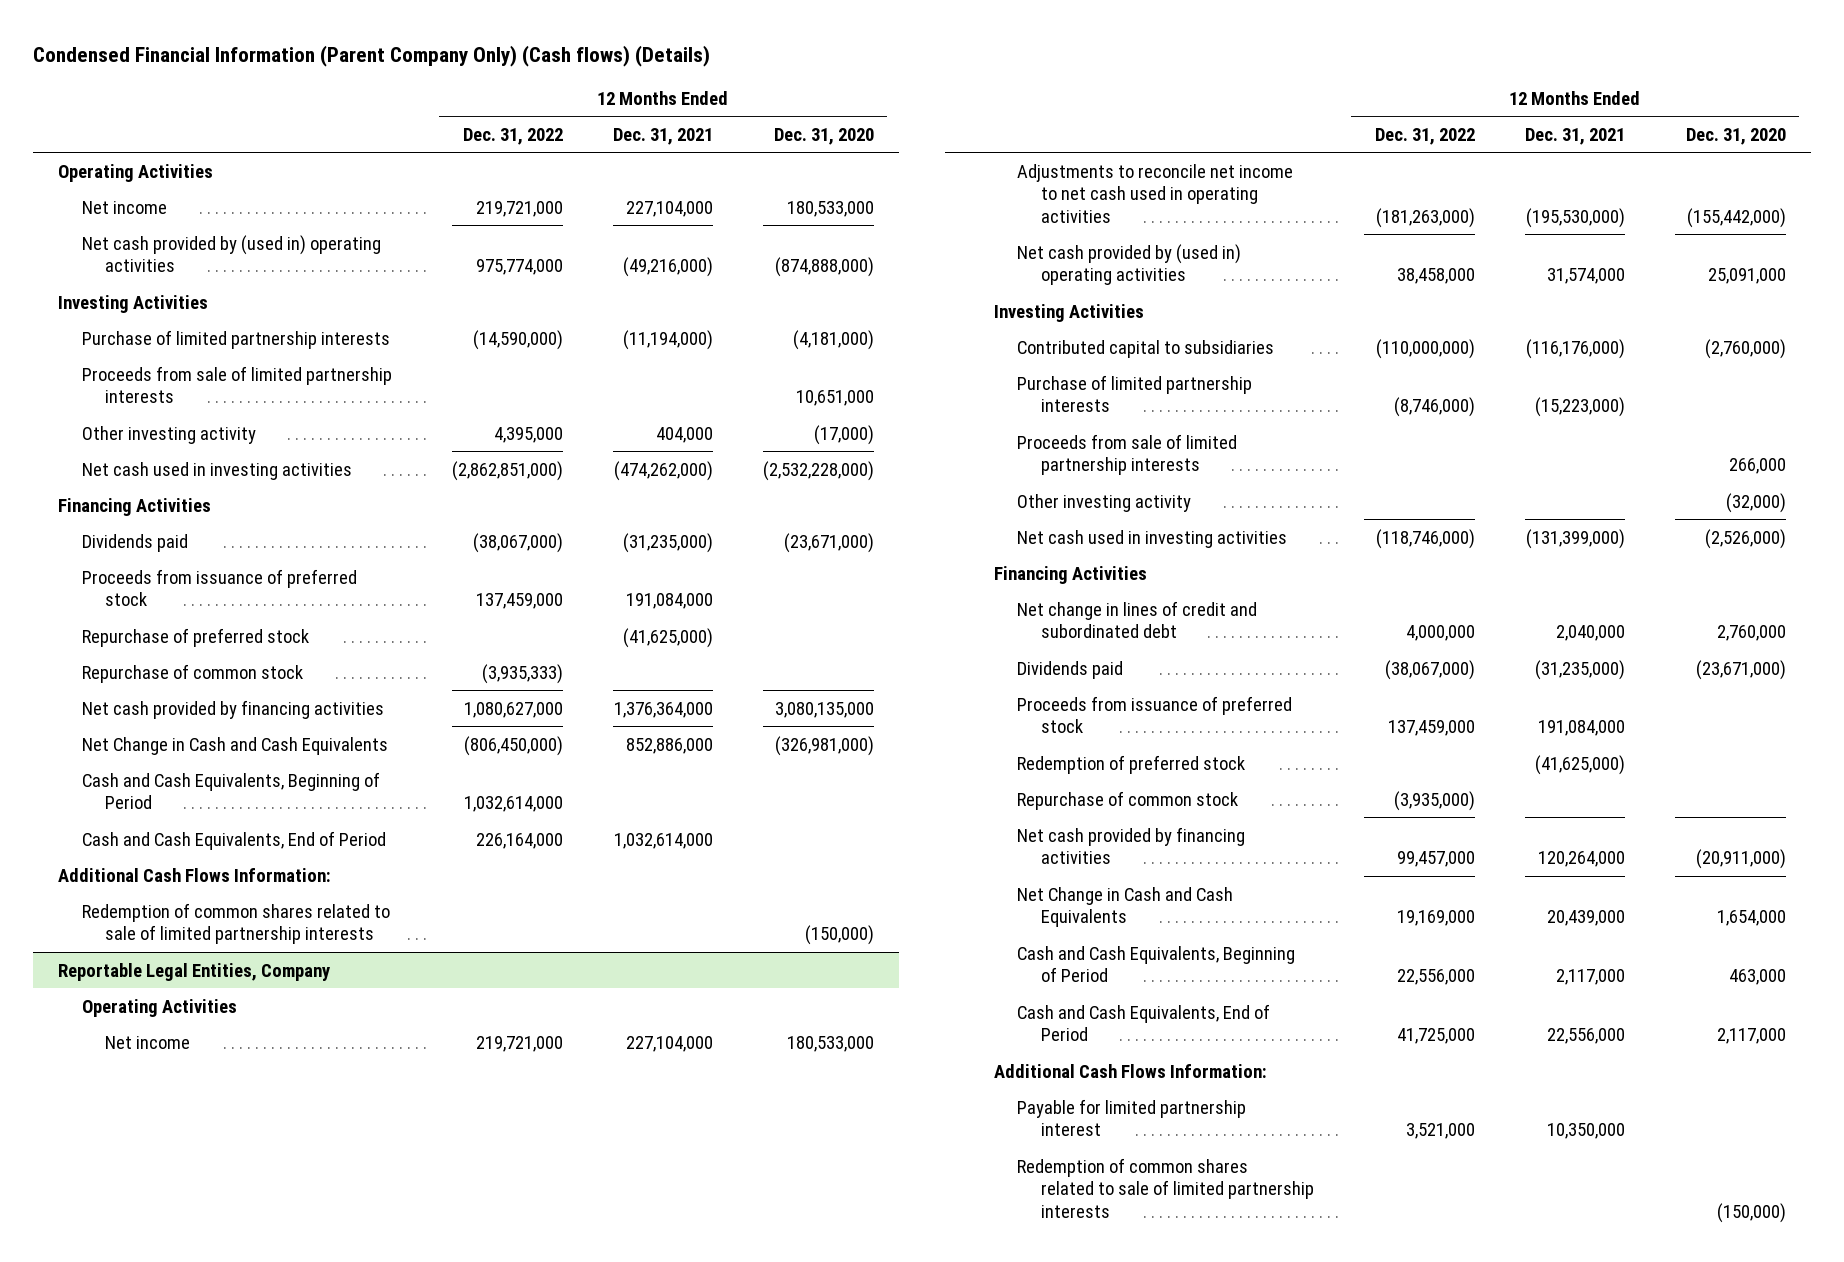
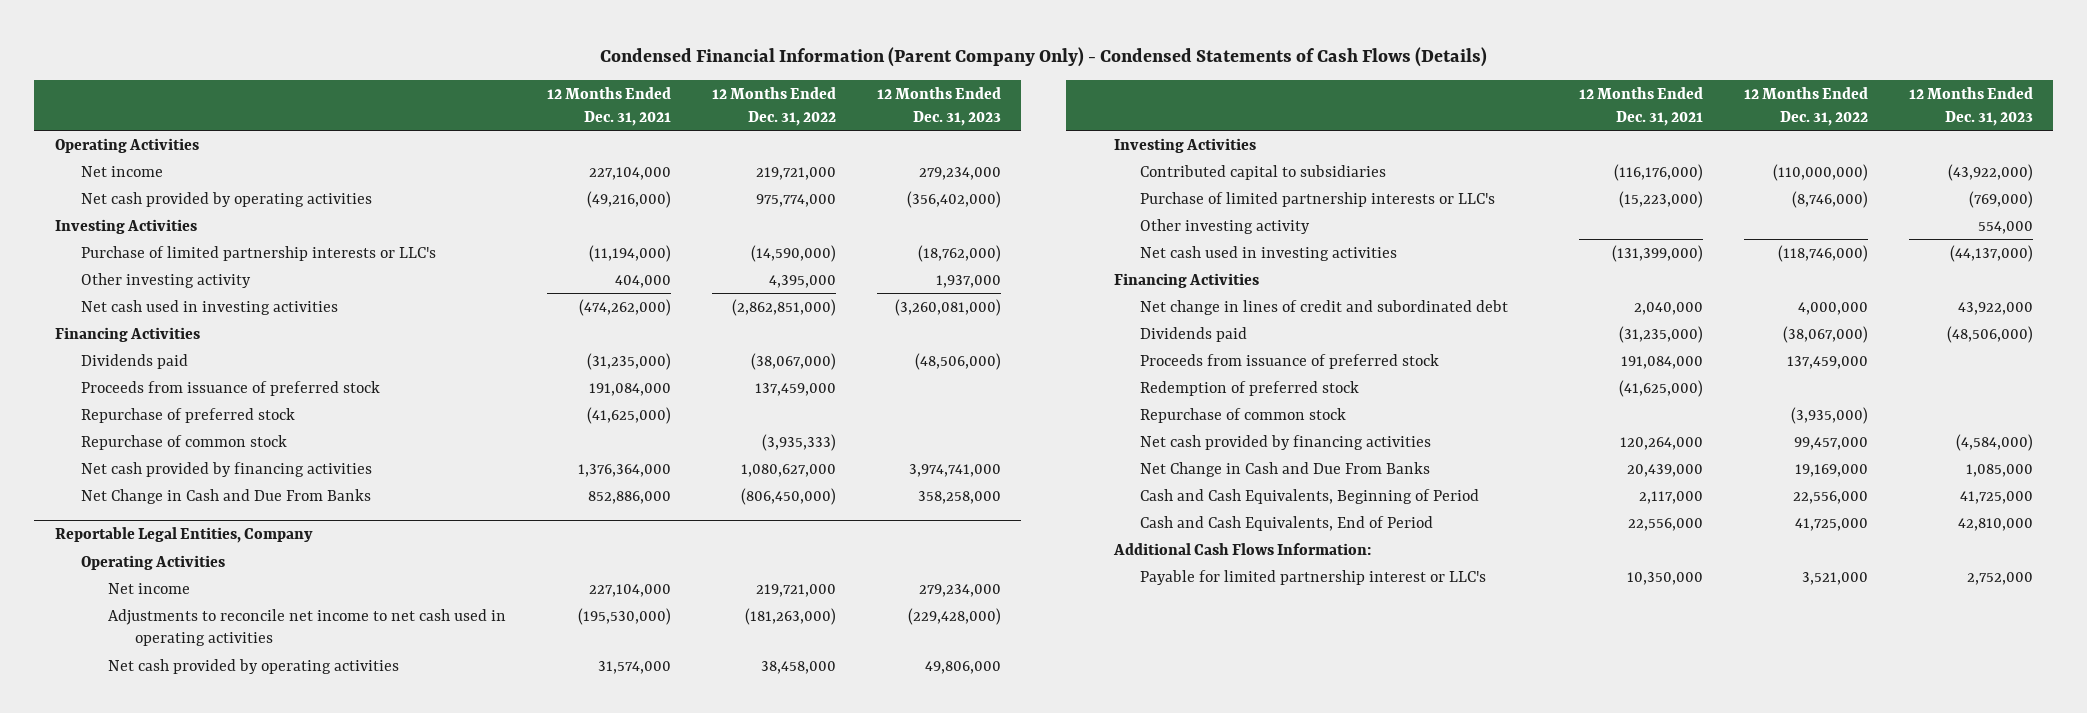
- Condensed Financial Information (Parent Company Only) (Cash flows) (Details)
+ Condensed Financial Information (Parent Company Only) - Condensed Statements of Cash Flows (Details)
- | 12 Months Ended Dec. 31, 2022 | 12 Months Ended Dec. 31, 2021 | 12 Months Ended Dec. 31, 2020
+ | 12 Months Ended Dec. 31, 2021 | 12 Months Ended Dec. 31, 2022 | 12 Months Ended Dec. 31, 2023
- Net cash provided by (used in) operating activities | 975,774,000 | (49,216,000) | (874,888,000)
+ Net cash provided by operating activities | (49,216,000) | 975,774,000 | (356,402,000)
- Purchase of limited partnership interests | (14,590,000) | (11,194,000) | (4,181,000)
- Proceeds from sale of limited partnership interests | | | 10,651,000
+ Purchase of limited partnership interests or LLC's | (11,194,000) | (14,590,000) | (18,762,000)
- Net Change in Cash and Cash Equivalents | (806,450,000) | 852,886,000 | (326,981,000)
- Cash and Cash Equivalents, Beginning of Period | 1,032,614,000 | |
- Cash and Cash Equivalents, End of Period | 226,164,000 | 1,032,614,000 |
- Additional Cash Flows Information:
- Redemption of common shares related to sale of limited partnership interests | | | (150,000)
+ Net Change in Cash and Due From Banks | 852,886,000 | (806,450,000) | 358,258,000
@ Reportable Legal Entities, Company
- Net cash provided by (used in) operating activities | 38,458,000 | 31,574,000 | 25,091,000
+ Net cash provided by operating activities | 31,574,000 | 38,458,000 | 49,806,000
- Purchase of limited partnership interests | (8,746,000) | (15,223,000) |
- Proceeds from sale of limited partnership interests | | | 266,000
+ Purchase of limited partnership interests or LLC's | (15,223,000) | (8,746,000) | (769,000)
- Net Change in Cash and Cash Equivalents | 19,169,000 | 20,439,000 | 1,654,000
+ Net Change in Cash and Due From Banks | 20,439,000 | 19,169,000 | 1,085,000
- Payable for limited partnership interest | 3,521,000 | 10,350,000 |
- Redemption of common shares related to sale of limited partnership interests | | | (150,000)
+ Payable for limited partnership interest or LLC's | 10,350,000 | 3,521,000 | 2,752,000

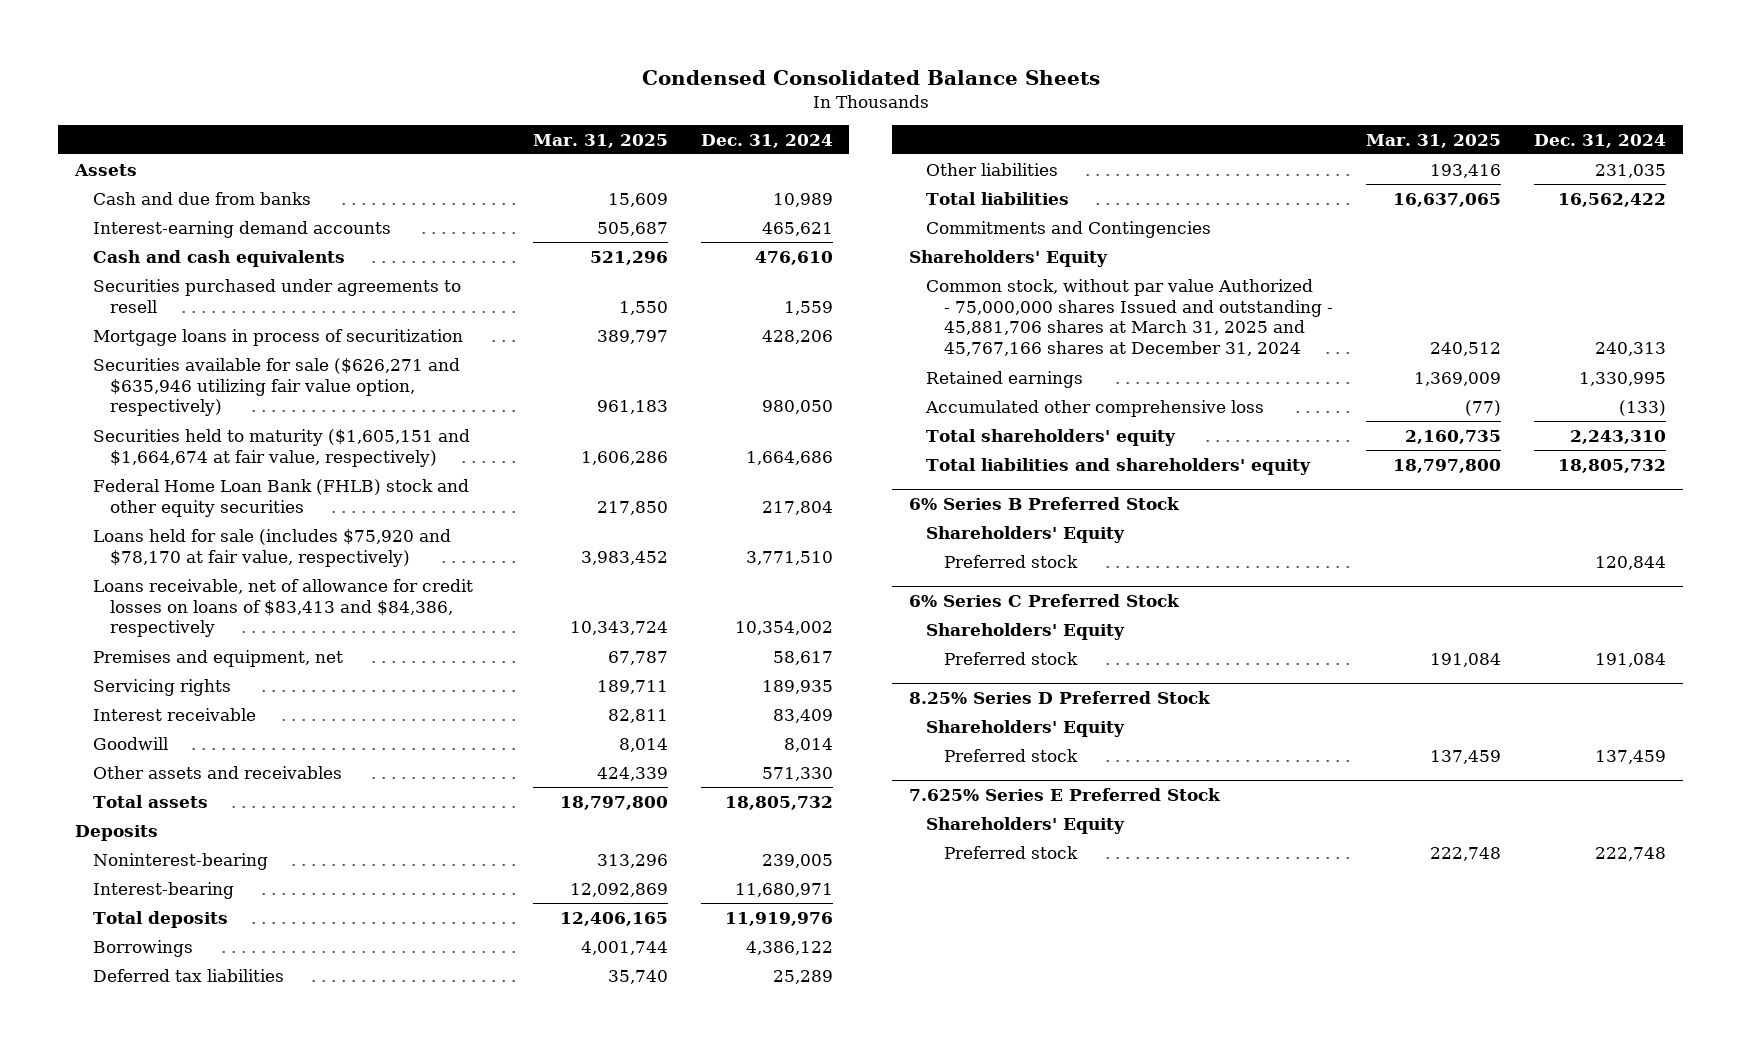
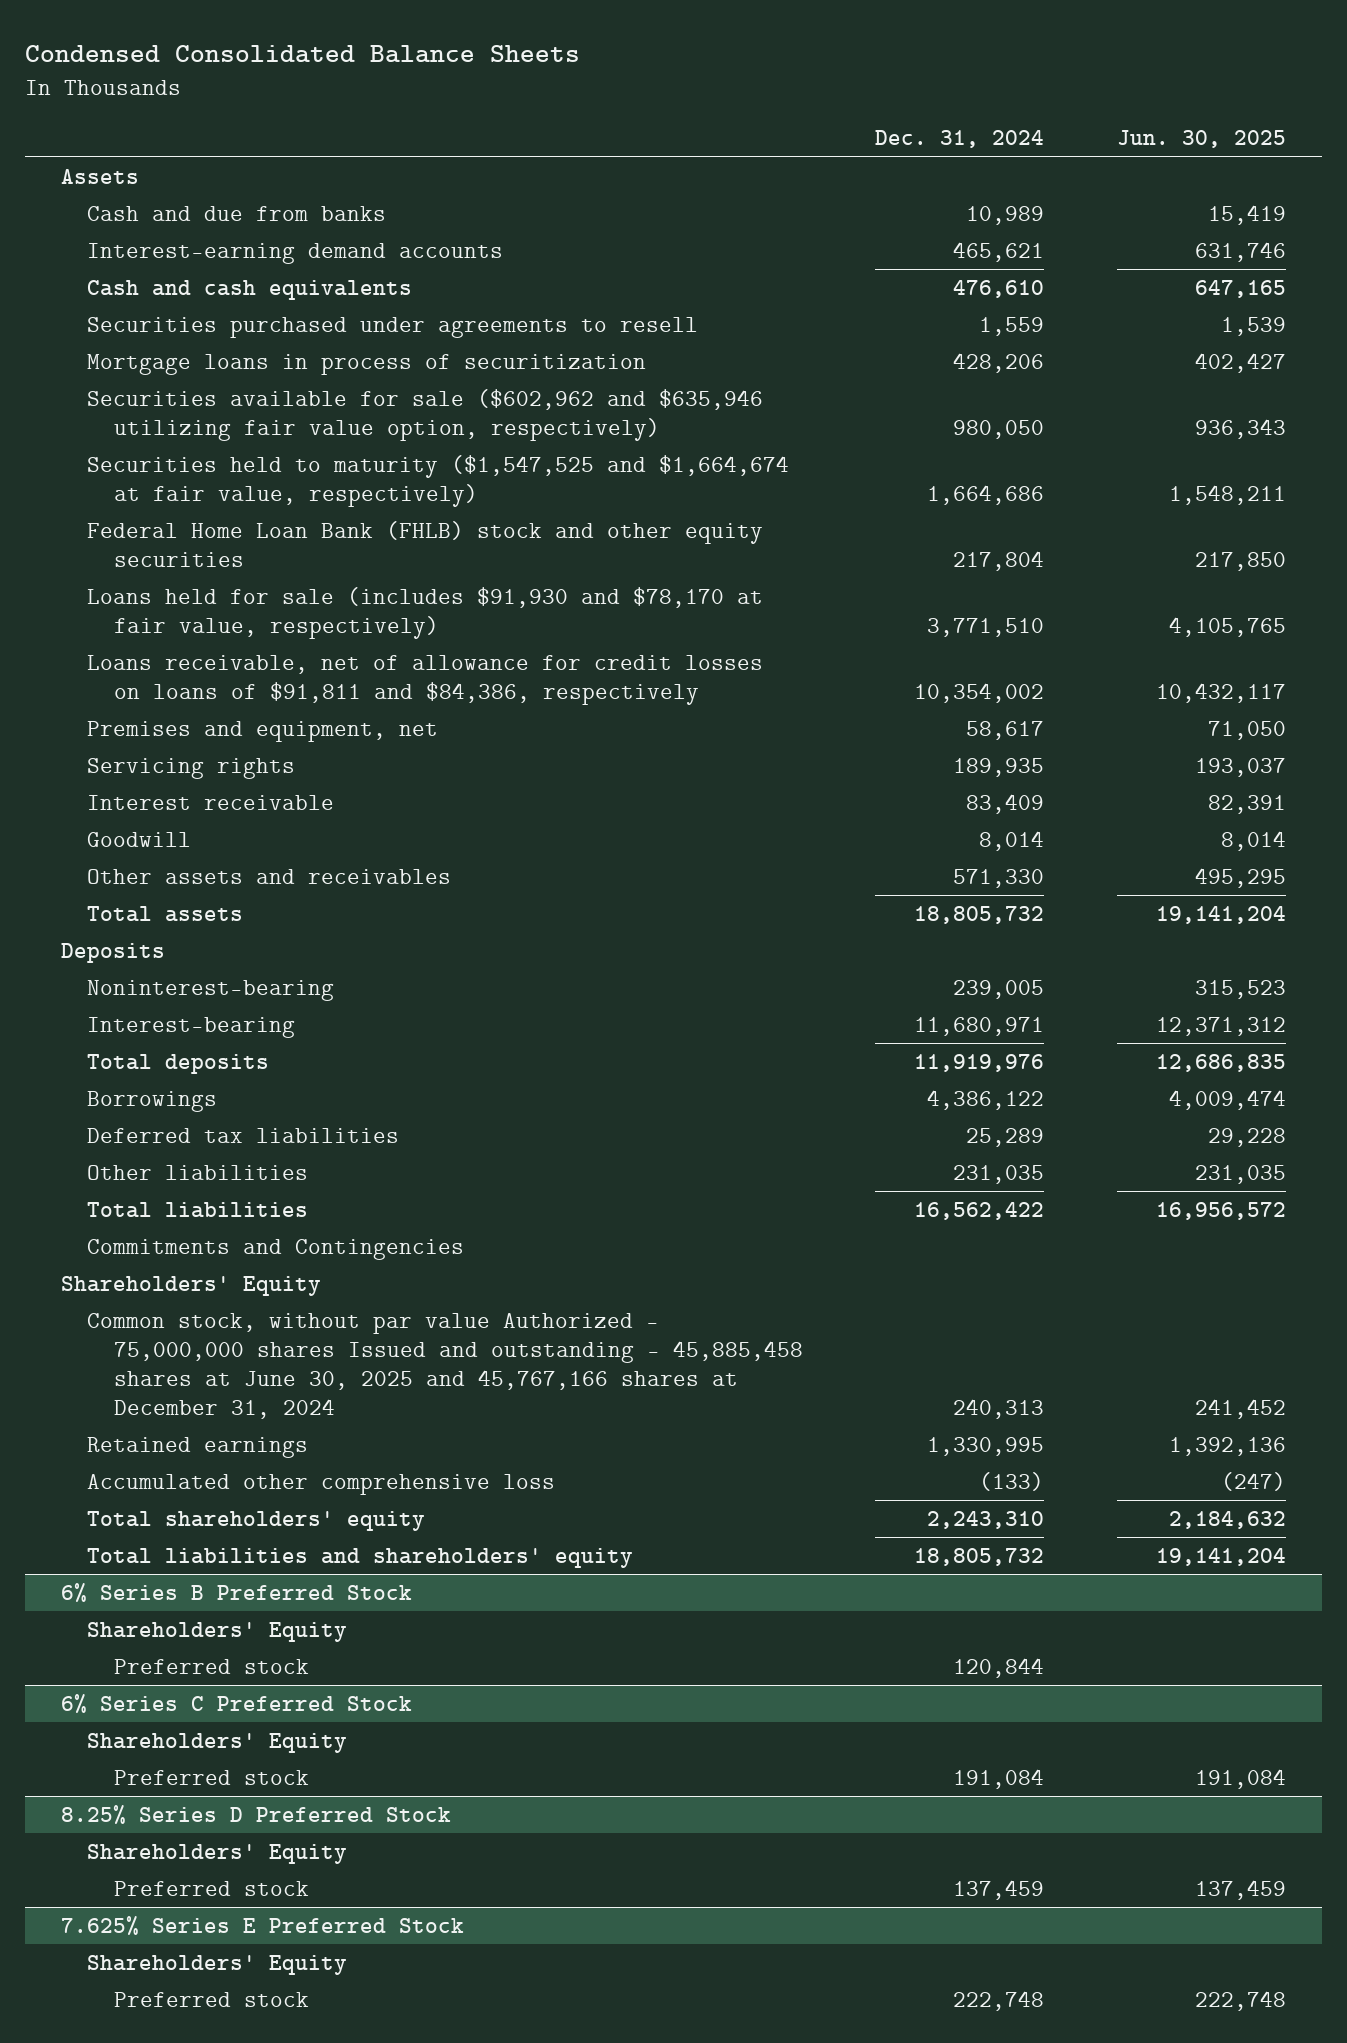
- | Mar. 31, 2025 | Dec. 31, 2024
+ | Dec. 31, 2024 | Jun. 30, 2025
- Securities available for sale ($626,271 and $635,946 utilizing fair value option, respectively) | 961,183 | 980,050
- Securities held to maturity ($1,605,151 and $1,664,674 at fair value, respectively) | 1,606,286 | 1,664,686
+ Securities available for sale ($602,962 and $635,946 utilizing fair value option, respectively) | 980,050 | 936,343
+ Securities held to maturity ($1,547,525 and $1,664,674 at fair value, respectively) | 1,664,686 | 1,548,211
- Loans held for sale (includes $75,920 and $78,170 at fair value, respectively) | 3,983,452 | 3,771,510
- Loans receivable, net of allowance for credit losses on loans of $83,413 and $84,386, respectively | 10,343,724 | 10,354,002
+ Loans held for sale (includes $91,930 and $78,170 at fair value, respectively) | 3,771,510 | 4,105,765
+ Loans receivable, net of allowance for credit losses on loans of $91,811 and $84,386, respectively | 10,354,002 | 10,432,117
- Common stock, without par value Authorized - 75,000,000 shares Issued and outstanding - 45,881,706 shares at March 31, 2025 and 45,767,166 shares at December 31, 2024 | 240,512 | 240,313
+ Common stock, without par value Authorized - 75,000,000 shares Issued and outstanding - 45,885,458 shares at June 30, 2025 and 45,767,166 shares at December 31, 2024 | 240,313 | 241,452

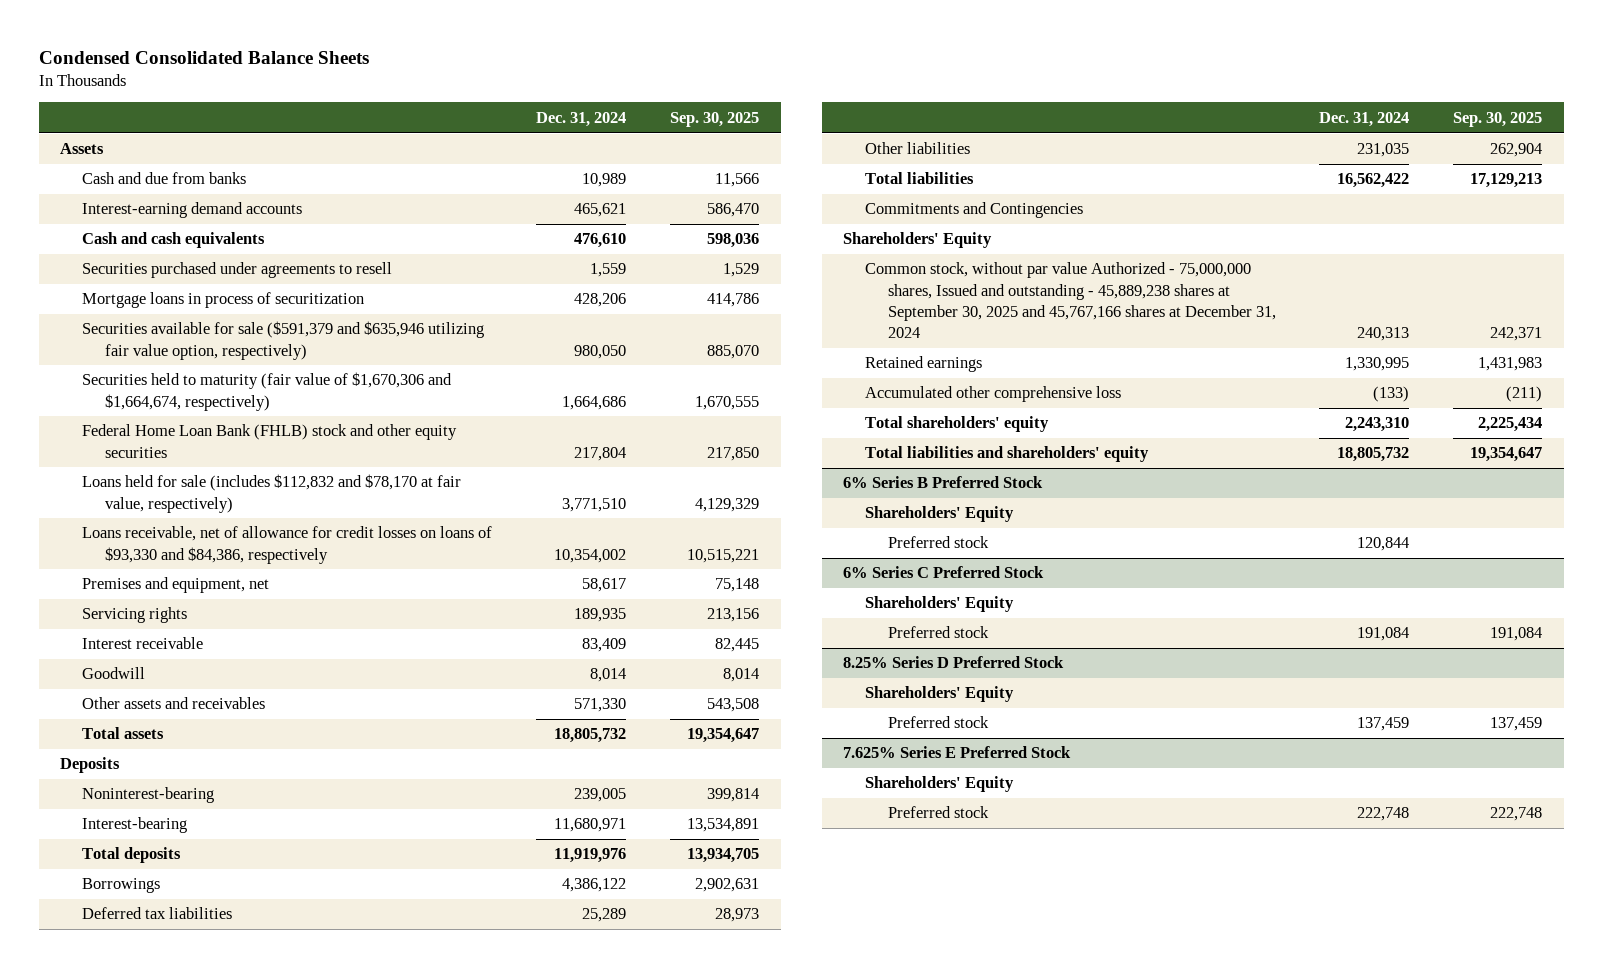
- | Dec. 31, 2024 | Jun. 30, 2025
+ | Dec. 31, 2024 | Sep. 30, 2025
- Securities available for sale ($602,962 and $635,946 utilizing fair value option, respectively) | 980,050 | 936,343
- Securities held to maturity ($1,547,525 and $1,664,674 at fair value, respectively) | 1,664,686 | 1,548,211
+ Securities available for sale ($591,379 and $635,946 utilizing fair value option, respectively) | 980,050 | 885,070
+ Securities held to maturity (fair value of $1,670,306 and $1,664,674, respectively) | 1,664,686 | 1,670,555
- Loans held for sale (includes $91,930 and $78,170 at fair value, respectively) | 3,771,510 | 4,105,765
- Loans receivable, net of allowance for credit losses on loans of $91,811 and $84,386, respectively | 10,354,002 | 10,432,117
+ Loans held for sale (includes $112,832 and $78,170 at fair value, respectively) | 3,771,510 | 4,129,329
+ Loans receivable, net of allowance for credit losses on loans of $93,330 and $84,386, respectively | 10,354,002 | 10,515,221
- Common stock, without par value Authorized - 75,000,000 shares Issued and outstanding - 45,885,458 shares at June 30, 2025 and 45,767,166 shares at December 31, 2024 | 240,313 | 241,452
+ Common stock, without par value Authorized - 75,000,000 shares, Issued and outstanding - 45,889,238 shares at September 30, 2025 and 45,767,166 shares at December 31, 2024 | 240,313 | 242,371

